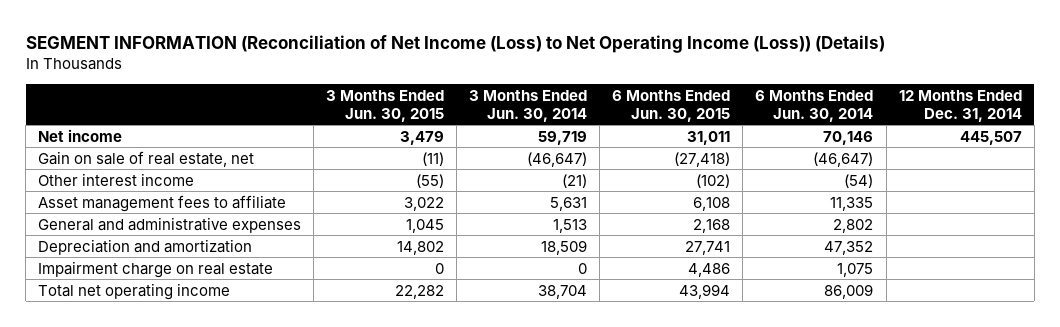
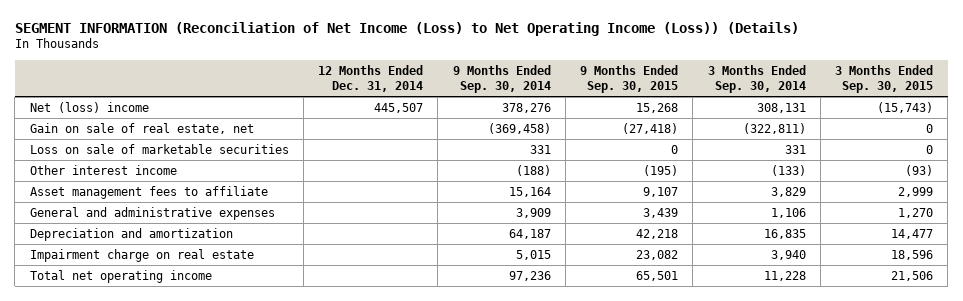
- | 3 Months Ended Jun. 30, 2015 | 3 Months Ended Jun. 30, 2014 | 6 Months Ended Jun. 30, 2015 | 6 Months Ended Jun. 30, 2014 | 12 Months Ended Dec. 31, 2014
+ | 12 Months Ended Dec. 31, 2014 | 9 Months Ended Sep. 30, 2014 | 9 Months Ended Sep. 30, 2015 | 3 Months Ended Sep. 30, 2014 | 3 Months Ended Sep. 30, 2015
- Net income | 3,479 | 59,719 | 31,011 | 70,146 | 445,507
+ Net (loss) income | 445,507 | 378,276 | 15,268 | 308,131 | (15,743)
+ Loss on sale of marketable securities | | 331 | 0 | 331 | 0

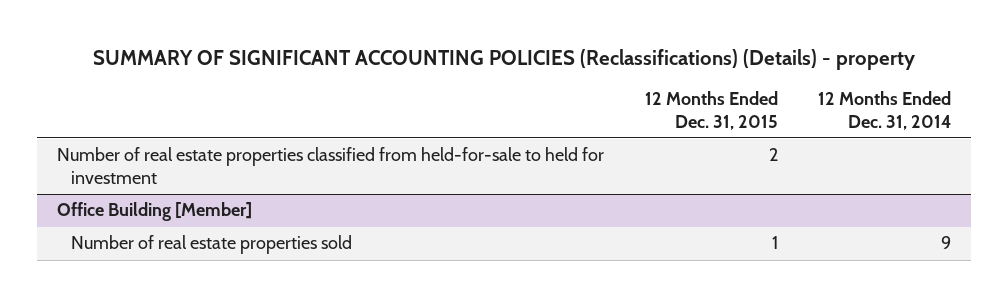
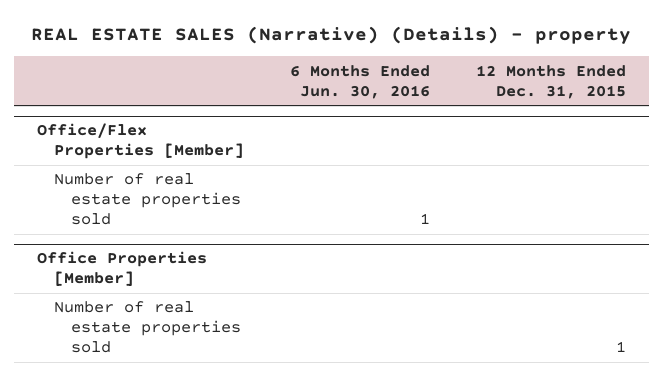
- SUMMARY OF SIGNIFICANT ACCOUNTING POLICIES (Reclassifications) (Details) - property
+ REAL ESTATE SALES (Narrative) (Details) - property
- | 12 Months Ended Dec. 31, 2015 | 12 Months Ended Dec. 31, 2014
+ | 6 Months Ended Jun. 30, 2016 | 12 Months Ended Dec. 31, 2015
- Number of real estate properties classified from held-for-sale to held for investment | 2 |
- Office Building [Member]
+ Office/Flex Properties [Member]
+ Number of real estate properties sold | 1 |
+ Office Properties [Member]

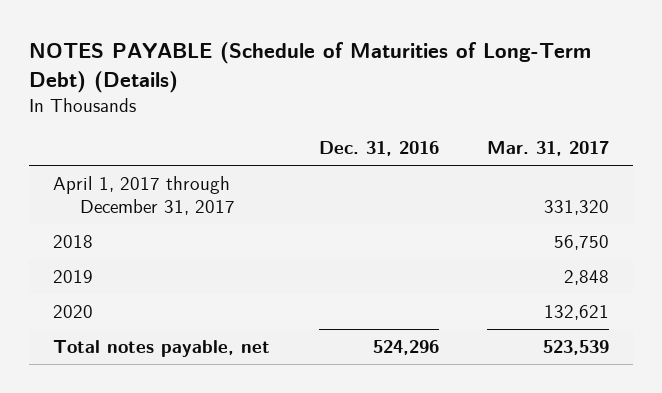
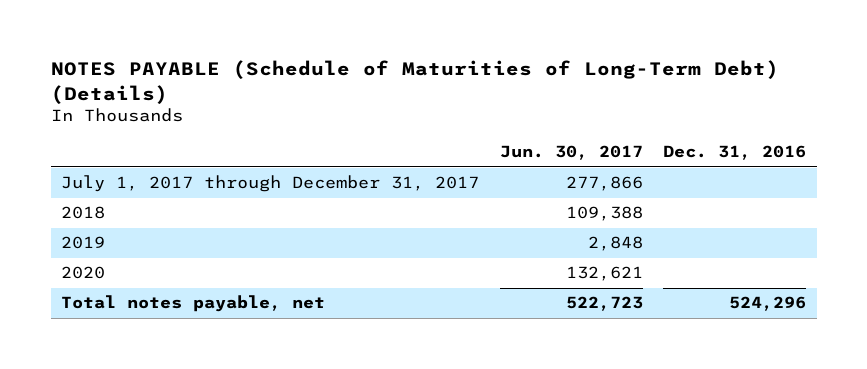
- | Dec. 31, 2016 | Mar. 31, 2017
+ | Jun. 30, 2017 | Dec. 31, 2016
- April 1, 2017 through December 31, 2017 | | 331,320
+ July 1, 2017 through December 31, 2017 | 277,866 |

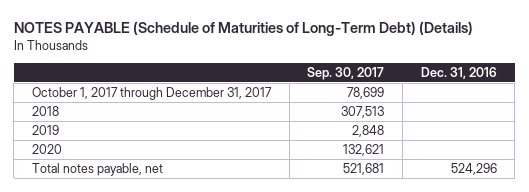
- | Jun. 30, 2017 | Dec. 31, 2016
+ | Sep. 30, 2017 | Dec. 31, 2016
- July 1, 2017 through December 31, 2017 | 277,866 |
+ October 1, 2017 through December 31, 2017 | 78,699 |

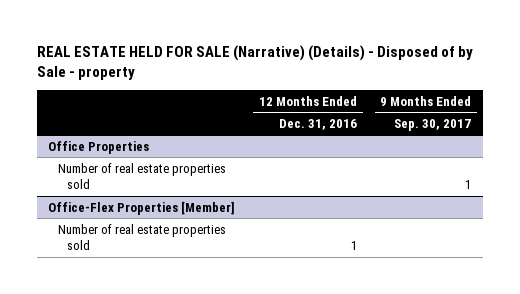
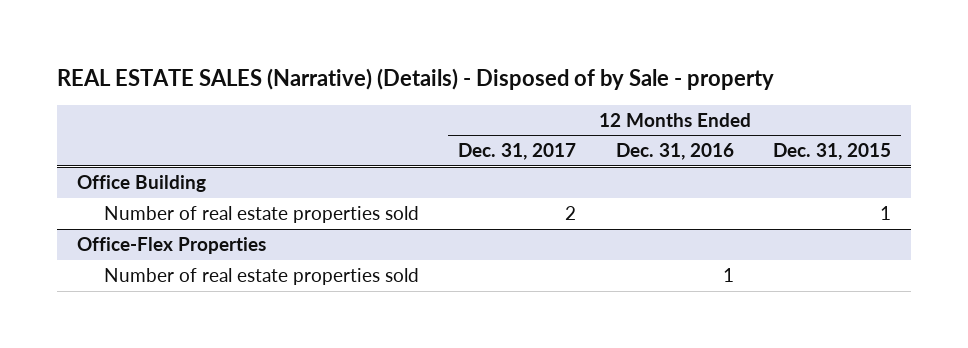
- REAL ESTATE HELD FOR SALE (Narrative) (Details) - Disposed of by Sale - property
+ REAL ESTATE SALES (Narrative) (Details) - Disposed of by Sale - property
- | 12 Months Ended Dec. 31, 2016 | 9 Months Ended Sep. 30, 2017
+ | 12 Months Ended Dec. 31, 2017 | 12 Months Ended Dec. 31, 2016 | 12 Months Ended Dec. 31, 2015
- Office Properties
+ Office Building
- Office-Flex Properties [Member]
+ Office-Flex Properties

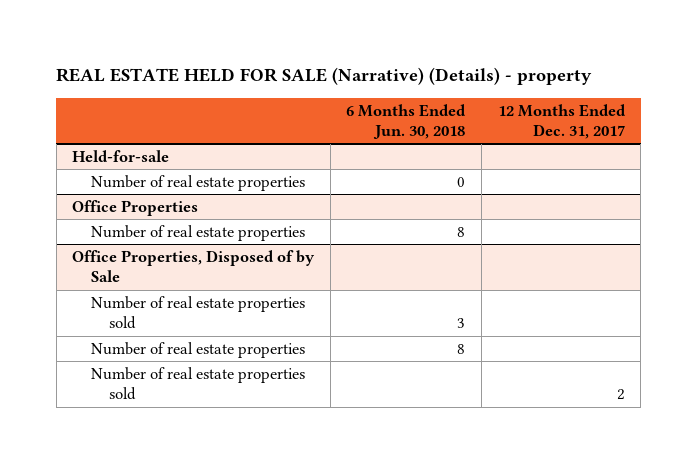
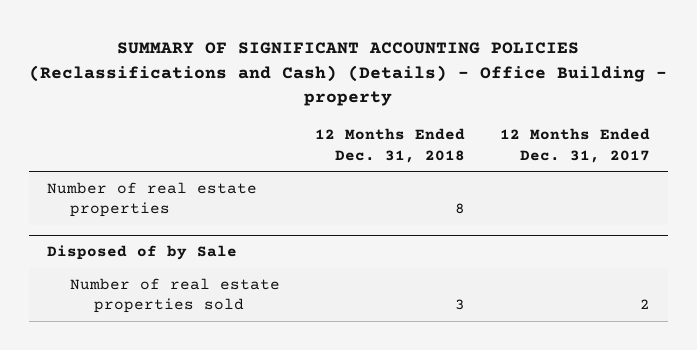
- REAL ESTATE HELD FOR SALE (Narrative) (Details) - property
+ SUMMARY OF SIGNIFICANT ACCOUNTING POLICIES (Reclassifications and Cash) (Details) - Office Building - property
- | 6 Months Ended Jun. 30, 2018 | 12 Months Ended Dec. 31, 2017
+ | 12 Months Ended Dec. 31, 2018 | 12 Months Ended Dec. 31, 2017
- Held-for-sale
- Number of real estate properties | 0 |
- Office Properties
- Number of real estate properties | 8 |
- Office Properties, Disposed of by Sale
- Number of real estate properties sold | 3 |
- Number of real estate properties | 8 |
- Number of real estate properties sold | | 2
+ Number of real estate properties | 8 |
+ Disposed of by Sale
+ Number of real estate properties sold | 3 | 2

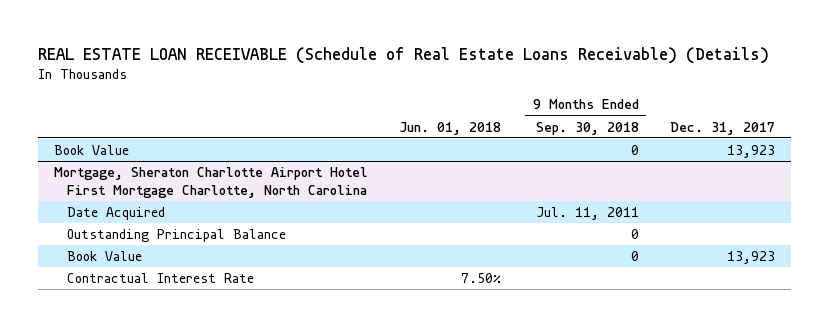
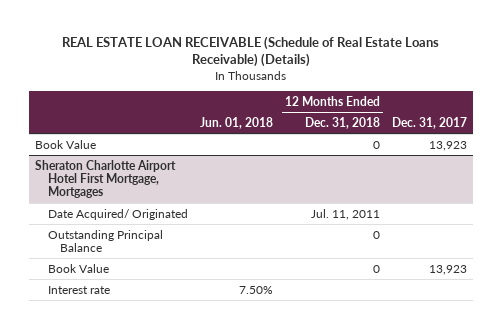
- | Jun. 01, 2018 | 9 Months Ended Sep. 30, 2018 | Dec. 31, 2017
+ | Jun. 01, 2018 | 12 Months Ended Dec. 31, 2018 | Dec. 31, 2017
- Mortgage, Sheraton Charlotte Airport Hotel First Mortgage Charlotte, North Carolina
- Date Acquired | | Jul. 11, 2011 |
+ Sheraton Charlotte Airport Hotel First Mortgage, Mortgages
+ Date Acquired/ Originated | | Jul. 11, 2011 |
- Contractual Interest Rate | 7.50% | |
+ Interest rate | 7.50% | |

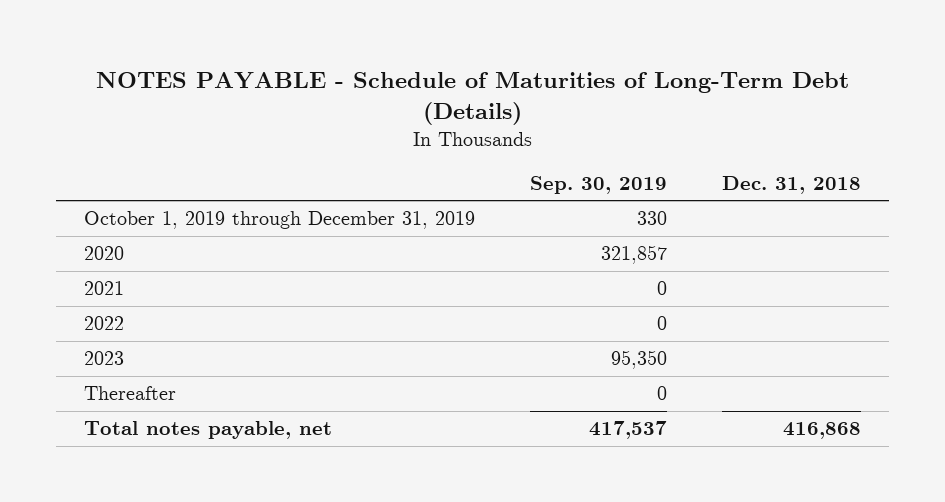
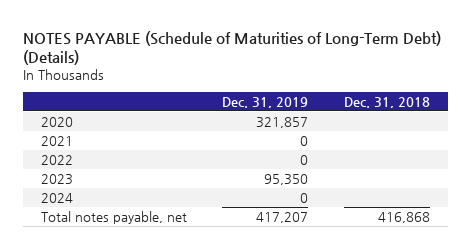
- NOTES PAYABLE - Schedule of Maturities of Long-Term Debt (Details)
+ NOTES PAYABLE (Schedule of Maturities of Long-Term Debt) (Details)
- | Sep. 30, 2019 | Dec. 31, 2018
+ | Dec. 31, 2019 | Dec. 31, 2018
- October 1, 2019 through December 31, 2019 | 330 |
- Thereafter | 0 |
+ 2024 | 0 |

